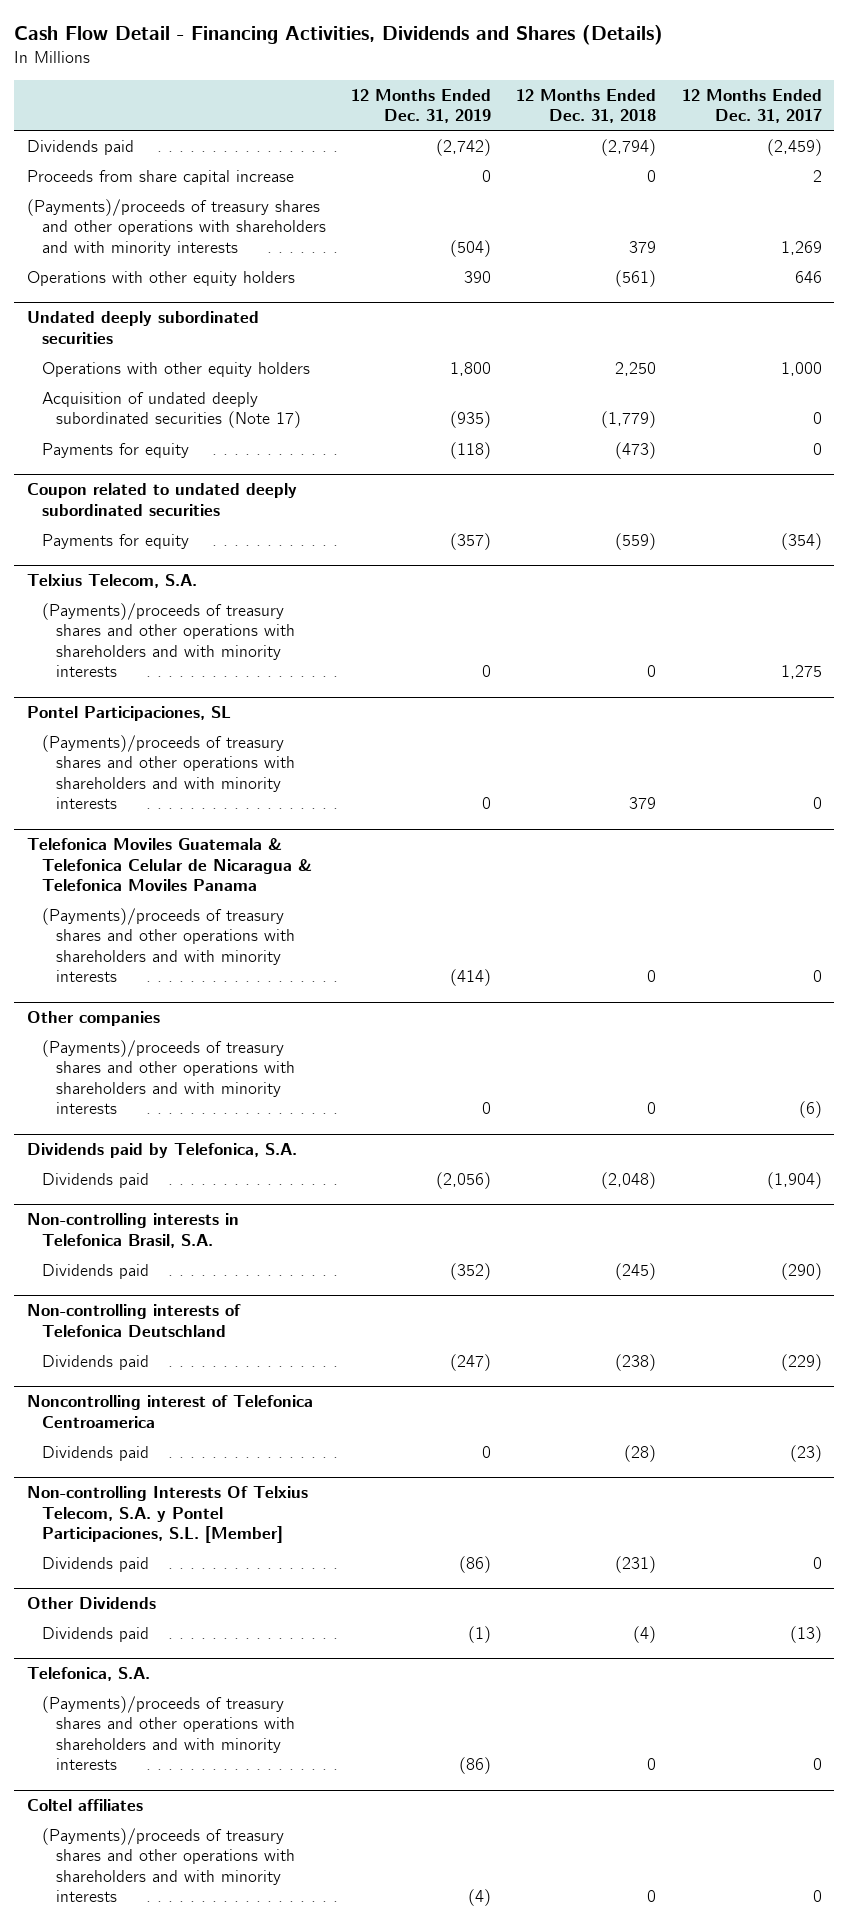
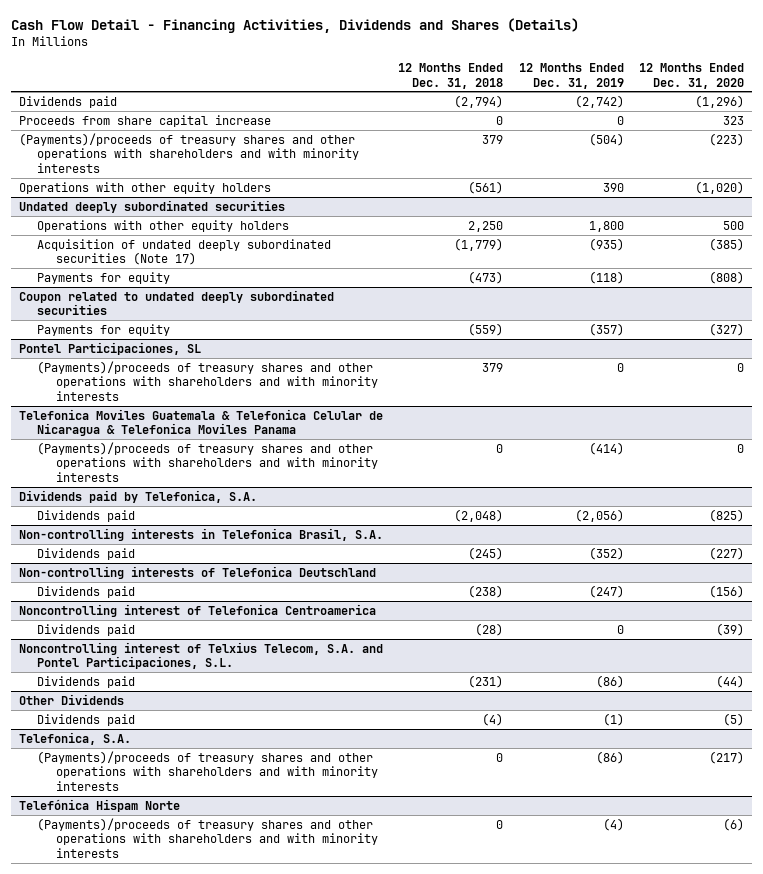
- | 12 Months Ended Dec. 31, 2019 | 12 Months Ended Dec. 31, 2018 | 12 Months Ended Dec. 31, 2017
+ | 12 Months Ended Dec. 31, 2018 | 12 Months Ended Dec. 31, 2019 | 12 Months Ended Dec. 31, 2020
- Telxius Telecom, S.A.
- (Payments)/proceeds of treasury shares and other operations with shareholders and with minority interests | 0 | 0 | 1,275
- Other companies
- (Payments)/proceeds of treasury shares and other operations with shareholders and with minority interests | 0 | 0 | (6)
- Non-controlling Interests Of Telxius Telecom, S.A. y Pontel Participaciones, S.L. [Member]
+ Noncontrolling interest of Telxius Telecom, S.A. and Pontel Participaciones, S.L.
- Coltel affiliates
+ Telefónica Hispam Norte

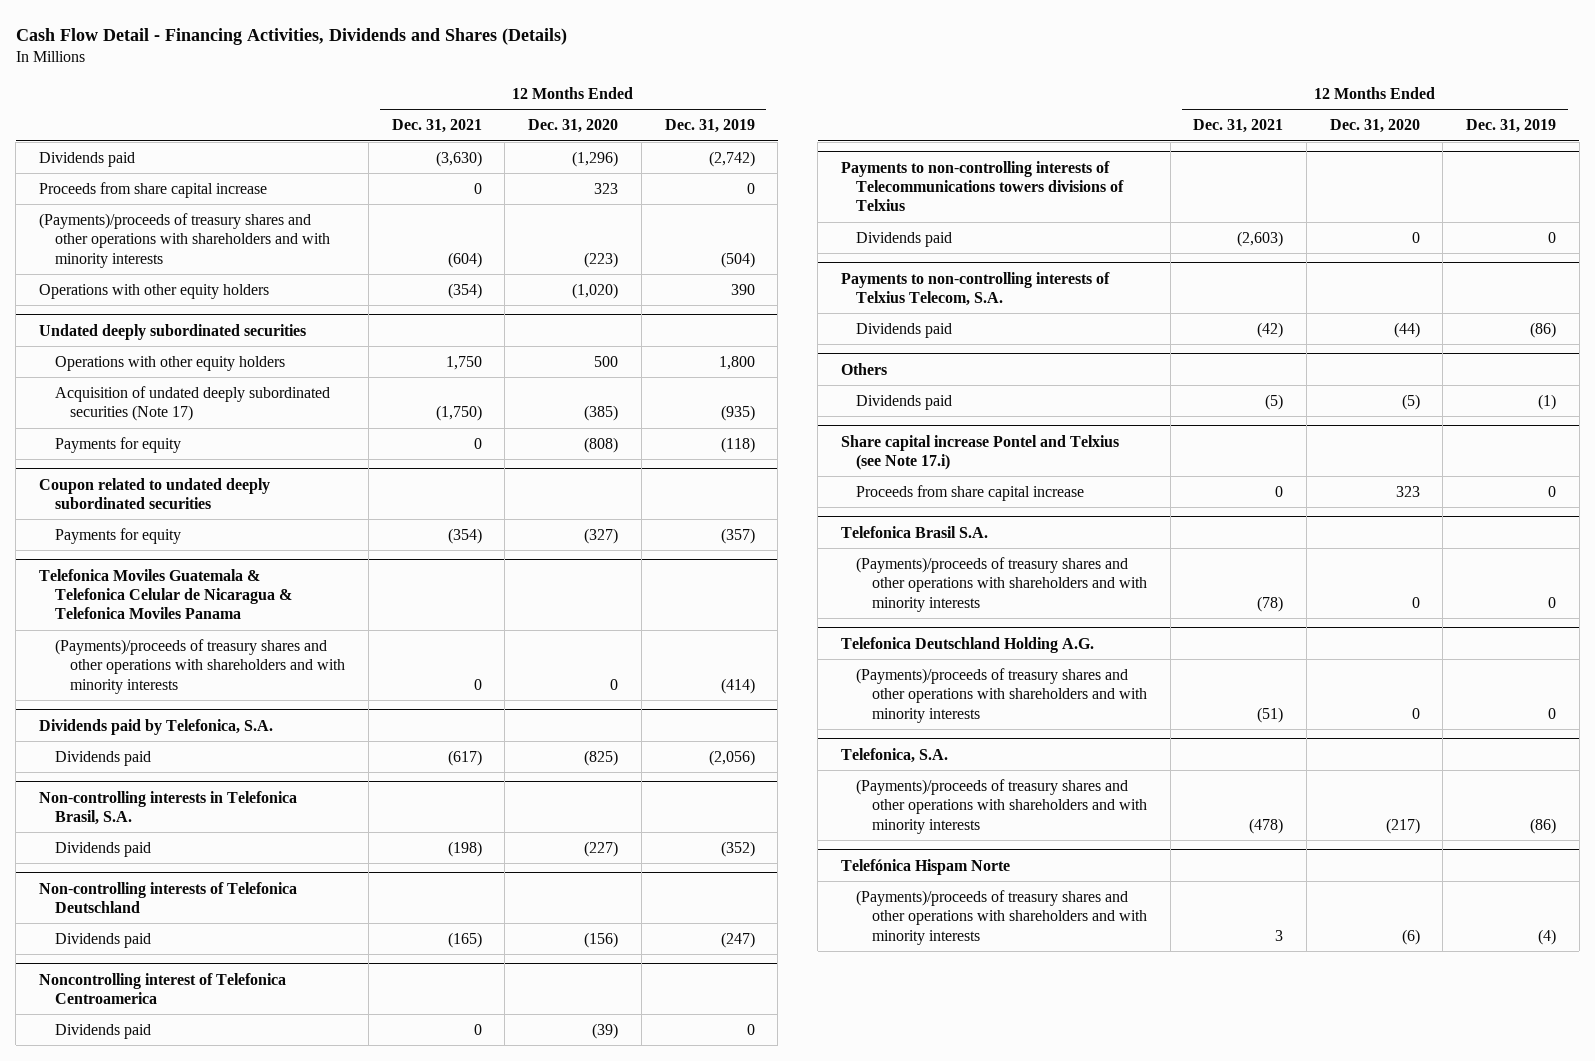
- | 12 Months Ended Dec. 31, 2018 | 12 Months Ended Dec. 31, 2019 | 12 Months Ended Dec. 31, 2020
+ | 12 Months Ended Dec. 31, 2021 | 12 Months Ended Dec. 31, 2020 | 12 Months Ended Dec. 31, 2019
- Pontel Participaciones, SL
- (Payments)/proceeds of treasury shares and other operations with shareholders and with minority interests | 379 | 0 | 0
- Noncontrolling interest of Telxius Telecom, S.A. and Pontel Participaciones, S.L.
+ Payments to non-controlling interests of Telecommunications towers divisions of Telxius
+ Dividends paid | (2,603) | 0 | 0
+ Payments to non-controlling interests of Telxius Telecom, S.A.
- Other Dividends
+ Others
+ Share capital increase Pontel and Telxius (see Note 17.i)
+ Proceeds from share capital increase | 0 | 323 | 0
+ Telefonica Brasil S.A.
+ (Payments)/proceeds of treasury shares and other operations with shareholders and with minority interests | (78) | 0 | 0
+ Telefonica Deutschland Holding A.G.
+ (Payments)/proceeds of treasury shares and other operations with shareholders and with minority interests | (51) | 0 | 0

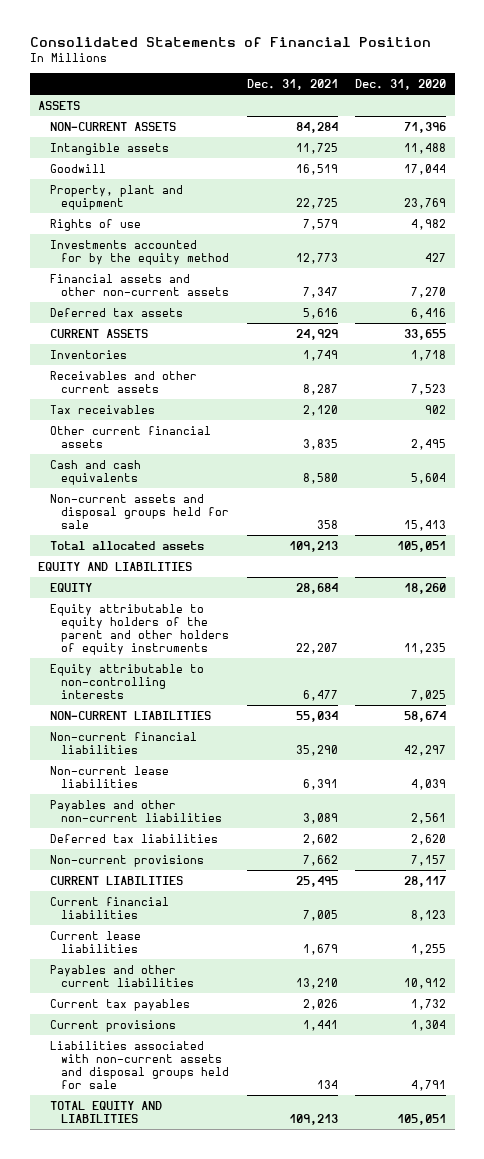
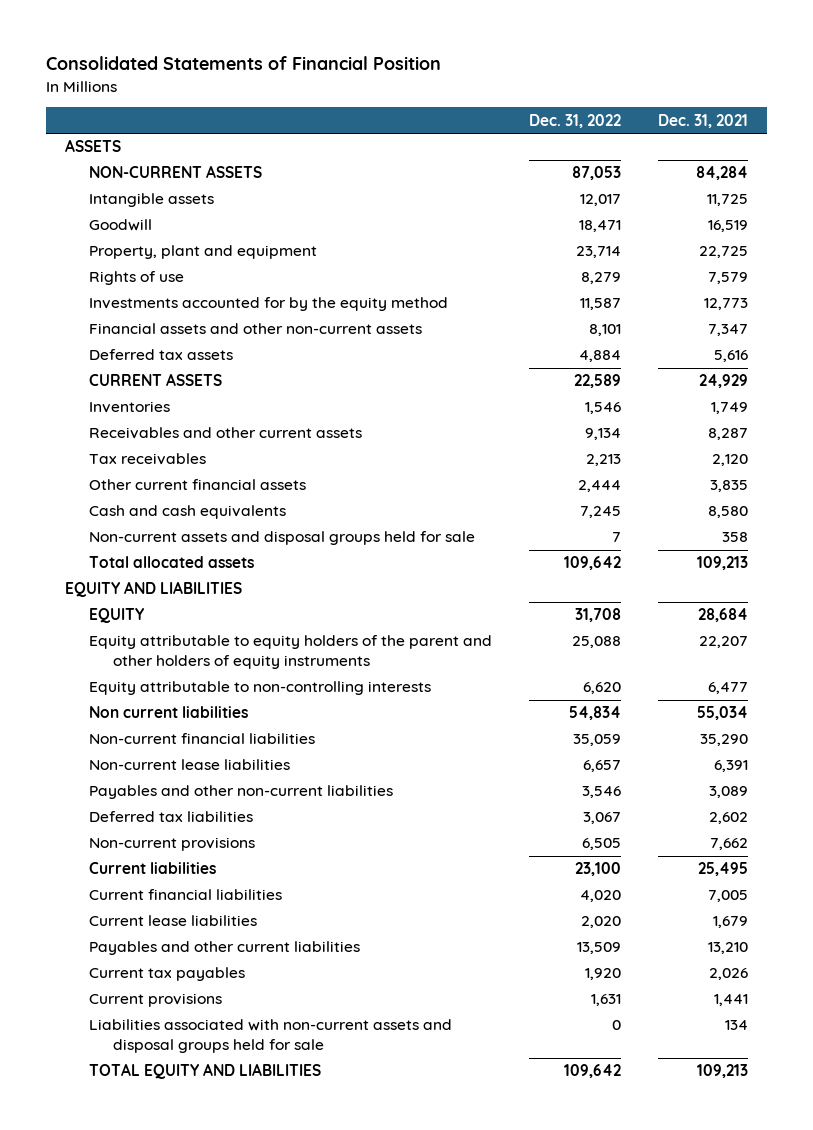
- | Dec. 31, 2021 | Dec. 31, 2020
+ | Dec. 31, 2022 | Dec. 31, 2021
- NON-CURRENT LIABILITIES | 55,034 | 58,674
+ Non current liabilities | 54,834 | 55,034
- CURRENT LIABILITIES | 25,495 | 28,117
+ Current liabilities | 23,100 | 25,495

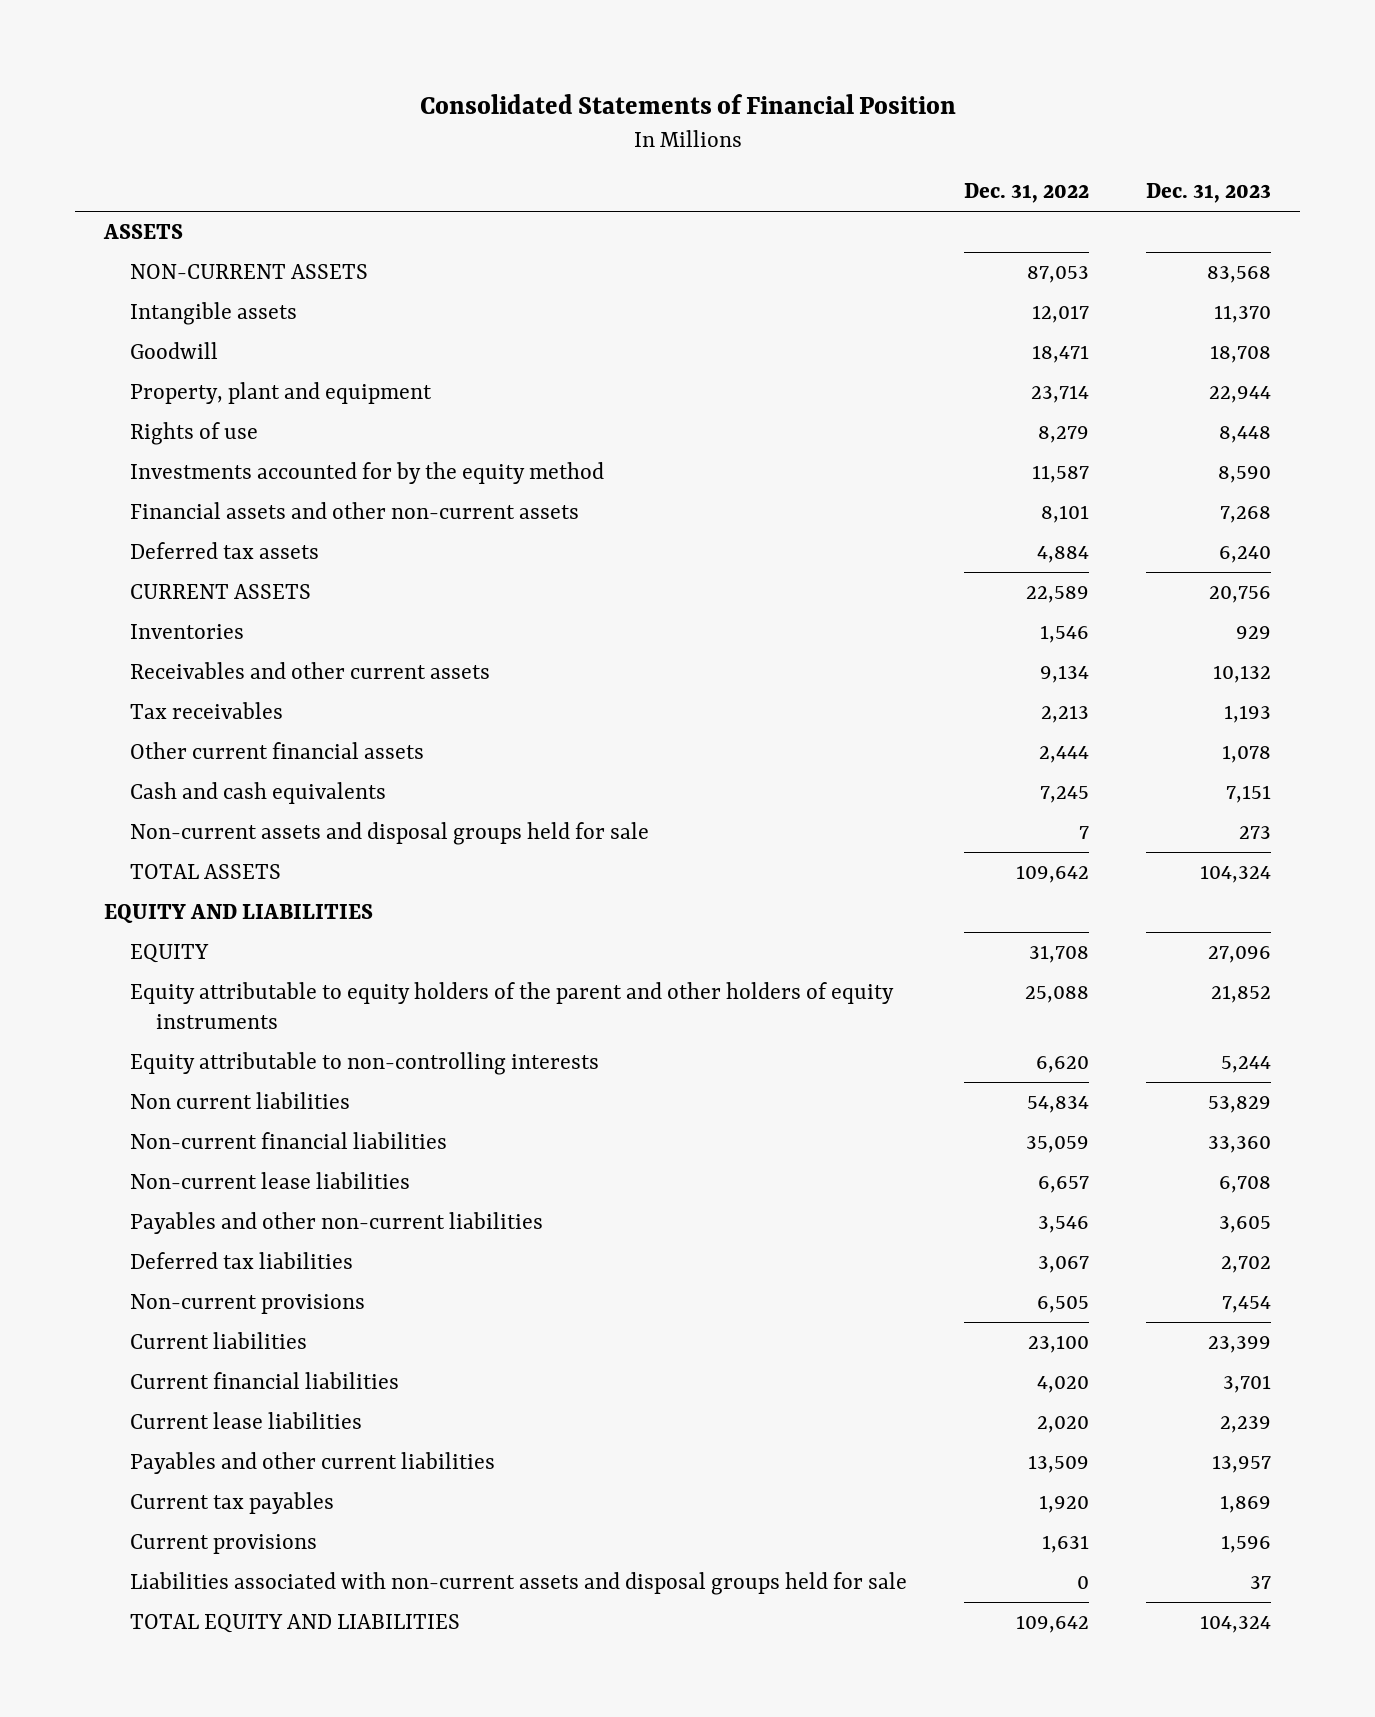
- | Dec. 31, 2022 | Dec. 31, 2021
+ | Dec. 31, 2022 | Dec. 31, 2023
- Total allocated assets | 109,642 | 109,213
+ TOTAL ASSETS | 109,642 | 104,324

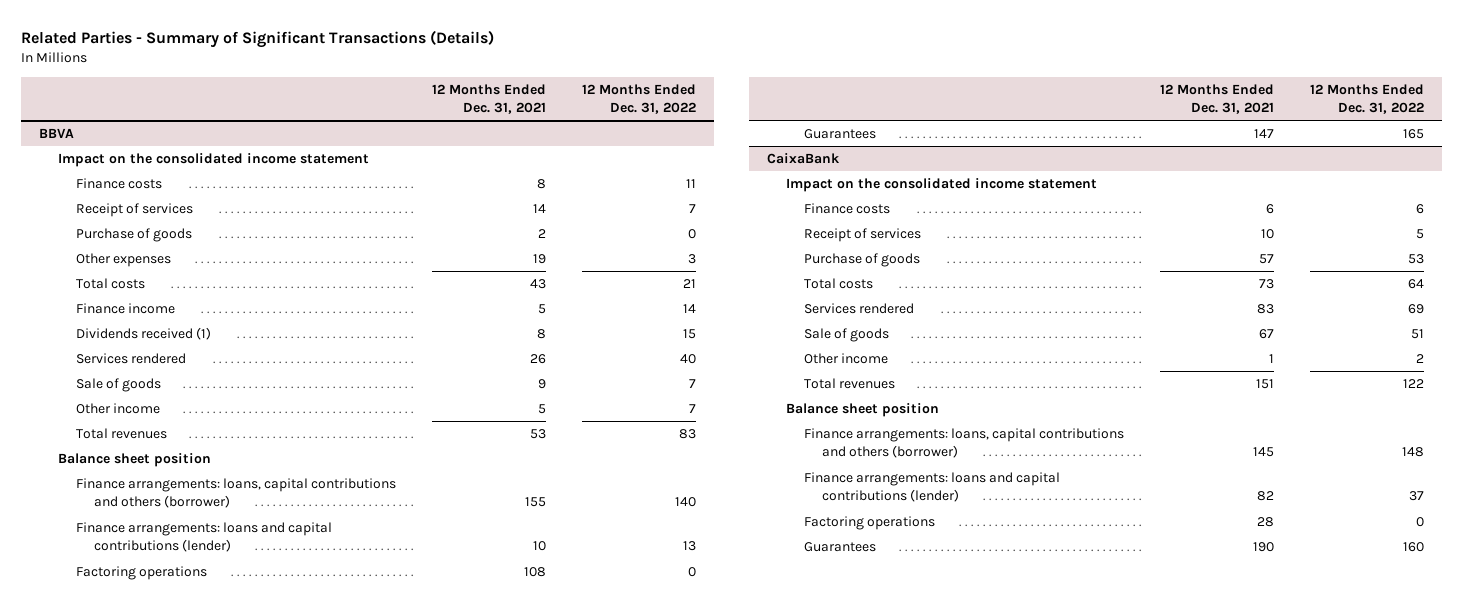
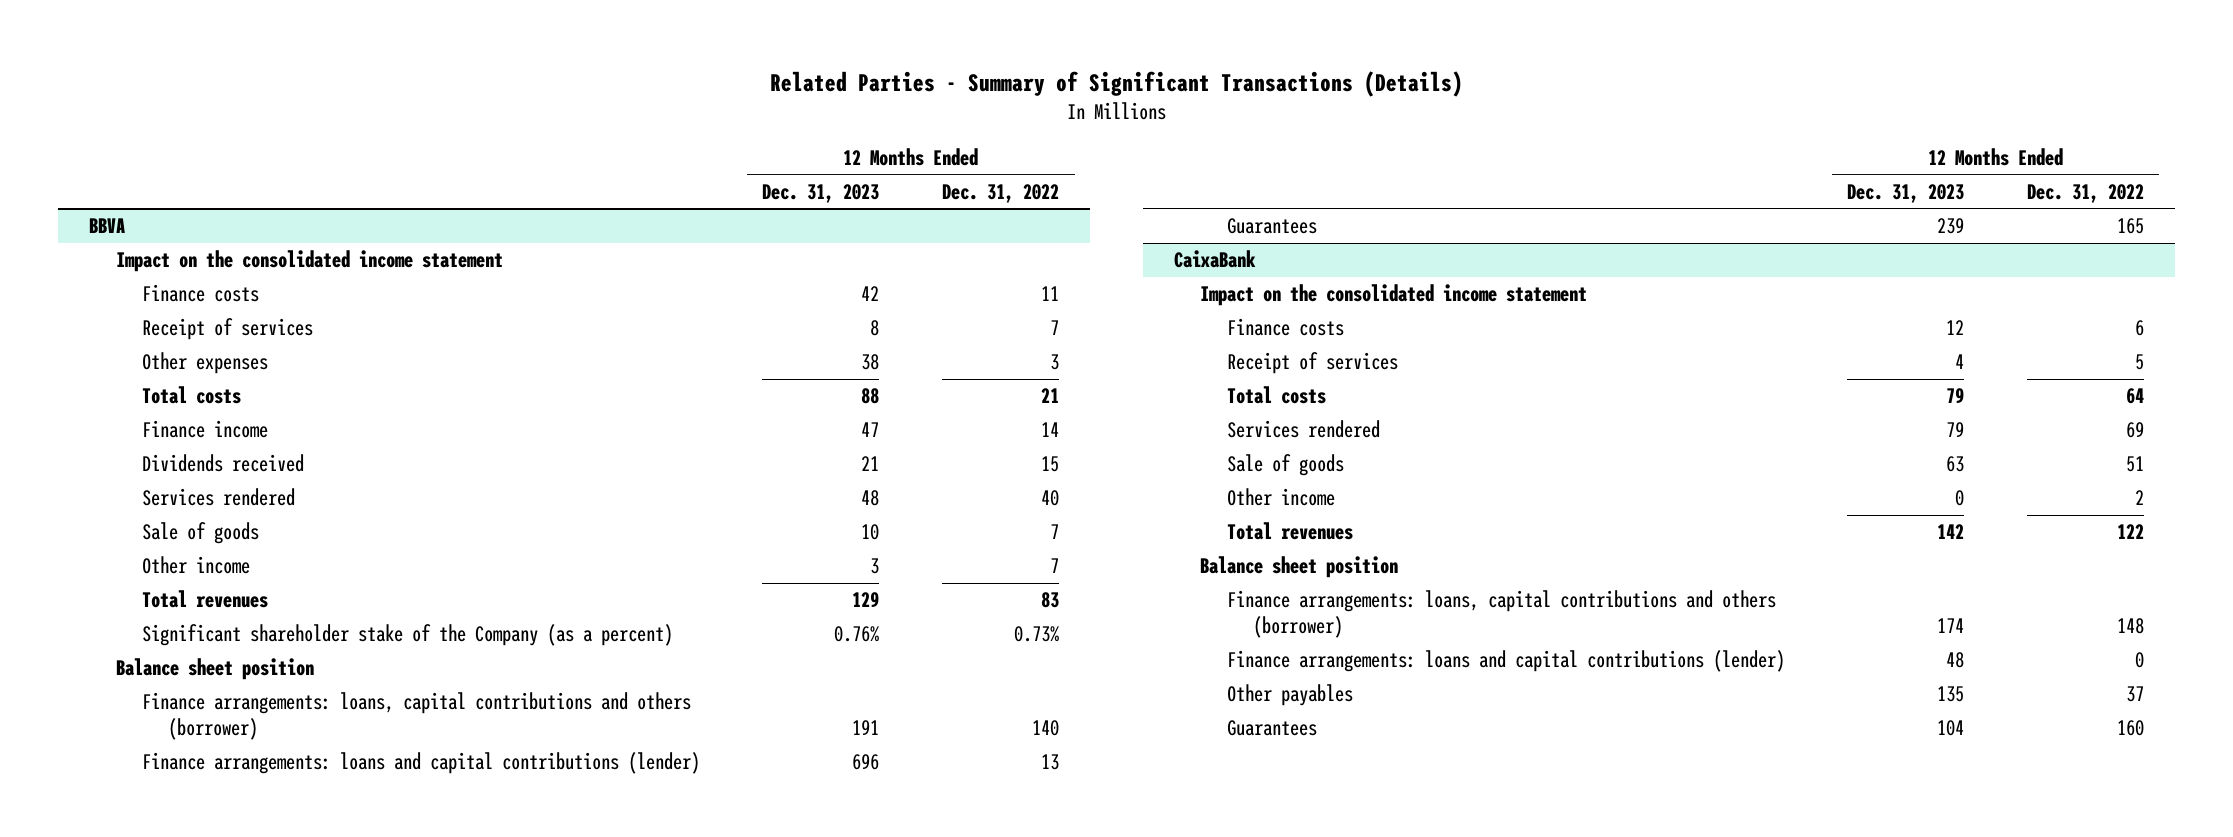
- | 12 Months Ended Dec. 31, 2021 | 12 Months Ended Dec. 31, 2022
+ | 12 Months Ended Dec. 31, 2023 | 12 Months Ended Dec. 31, 2022
@ BBVA
- Purchase of goods | 2 | 0
- Dividends received (1) | 8 | 15
+ Dividends received | 21 | 15
+ Significant shareholder stake of the Company (as a percent) | 0.76% | 0.73%
- Factoring operations | 108 | 0
@ CaixaBank
- Purchase of goods | 57 | 53
- Finance arrangements: loans and capital contributions (lender) | 82 | 37
- Factoring operations | 28 | 0
+ Finance arrangements: loans and capital contributions (lender) | 48 | 0
+ Other payables | 135 | 37

